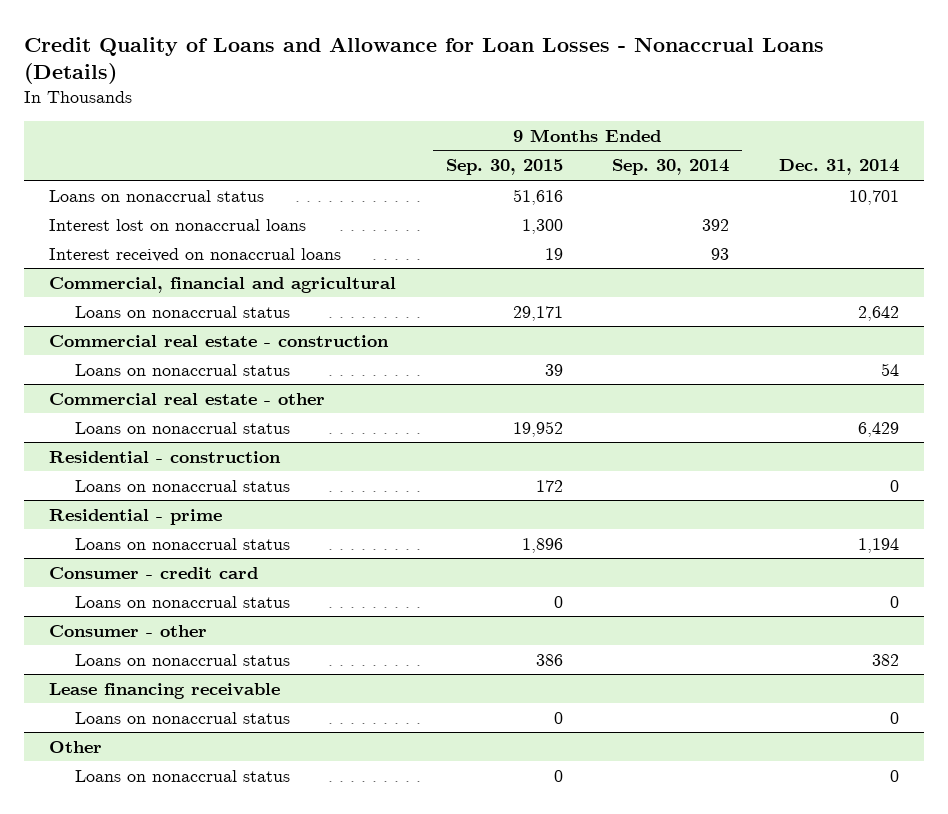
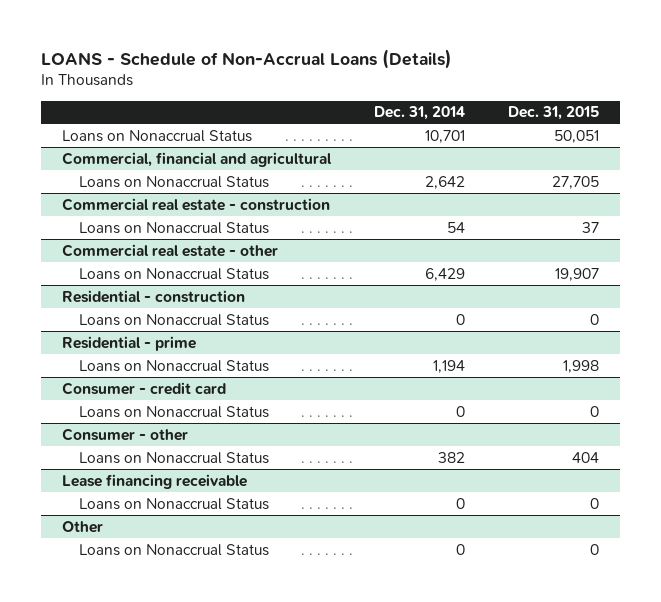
- Credit Quality of Loans and Allowance for Loan Losses - Nonaccrual Loans (Details)
+ LOANS - Schedule of Non-Accrual Loans (Details)
- | 9 Months Ended Sep. 30, 2015 | 9 Months Ended Sep. 30, 2014 | Dec. 31, 2014
+ | Dec. 31, 2014 | Dec. 31, 2015
- Loans on nonaccrual status | 51,616 | | 10,701
- Interest lost on nonaccrual loans | 1,300 | 392 |
- Interest received on nonaccrual loans | 19 | 93 |
+ Loans on Nonaccrual Status | 10,701 | 50,051
@ Commercial, financial and agricultural
- Loans on nonaccrual status | 29,171 | | 2,642
+ Loans on Nonaccrual Status | 2,642 | 27,705
@ Commercial real estate - construction
- Loans on nonaccrual status | 39 | | 54
+ Loans on Nonaccrual Status | 54 | 37
@ Commercial real estate - other
- Loans on nonaccrual status | 19,952 | | 6,429
+ Loans on Nonaccrual Status | 6,429 | 19,907
@ Residential - construction
- Loans on nonaccrual status | 172 | | 0
+ Loans on Nonaccrual Status | 0 | 0
@ Residential - prime
- Loans on nonaccrual status | 1,896 | | 1,194
+ Loans on Nonaccrual Status | 1,194 | 1,998
@ Consumer - credit card
- Loans on nonaccrual status | 0 | | 0
+ Loans on Nonaccrual Status | 0 | 0
@ Consumer - other
- Loans on nonaccrual status | 386 | | 382
+ Loans on Nonaccrual Status | 382 | 404
@ Lease financing receivable
- Loans on nonaccrual status | 0 | | 0
+ Loans on Nonaccrual Status | 0 | 0
@ Other
- Loans on nonaccrual status | 0 | | 0
+ Loans on Nonaccrual Status | 0 | 0

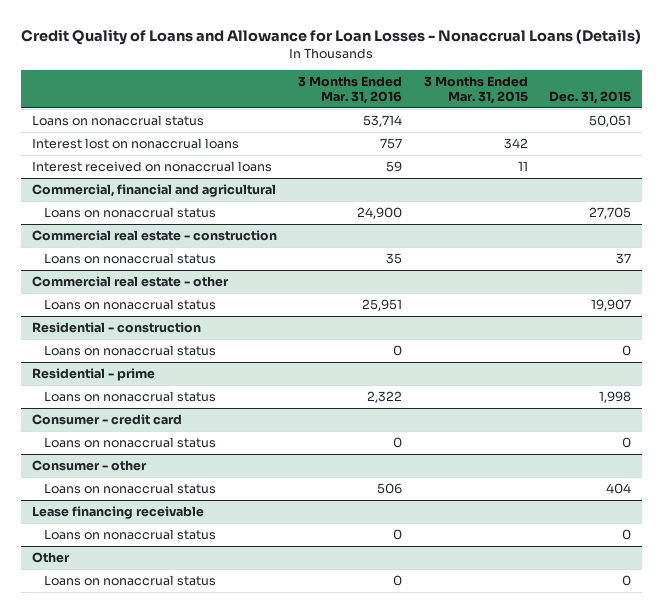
- LOANS - Schedule of Non-Accrual Loans (Details)
+ Credit Quality of Loans and Allowance for Loan Losses - Nonaccrual Loans (Details)
- | Dec. 31, 2014 | Dec. 31, 2015
+ | 3 Months Ended Mar. 31, 2016 | 3 Months Ended Mar. 31, 2015 | Dec. 31, 2015
- Loans on Nonaccrual Status | 10,701 | 50,051
+ Loans on nonaccrual status | 53,714 | | 50,051
+ Interest lost on nonaccrual loans | 757 | 342 |
+ Interest received on nonaccrual loans | 59 | 11 |
@ Commercial, financial and agricultural
- Loans on Nonaccrual Status | 2,642 | 27,705
+ Loans on nonaccrual status | 24,900 | | 27,705
@ Commercial real estate - construction
- Loans on Nonaccrual Status | 54 | 37
+ Loans on nonaccrual status | 35 | | 37
@ Commercial real estate - other
- Loans on Nonaccrual Status | 6,429 | 19,907
+ Loans on nonaccrual status | 25,951 | | 19,907
@ Residential - construction
- Loans on Nonaccrual Status | 0 | 0
+ Loans on nonaccrual status | 0 | | 0
@ Residential - prime
- Loans on Nonaccrual Status | 1,194 | 1,998
+ Loans on nonaccrual status | 2,322 | | 1,998
@ Consumer - credit card
- Loans on Nonaccrual Status | 0 | 0
+ Loans on nonaccrual status | 0 | | 0
@ Consumer - other
- Loans on Nonaccrual Status | 382 | 404
+ Loans on nonaccrual status | 506 | | 404
@ Lease financing receivable
- Loans on Nonaccrual Status | 0 | 0
+ Loans on nonaccrual status | 0 | | 0
@ Other
- Loans on Nonaccrual Status | 0 | 0
+ Loans on nonaccrual status | 0 | | 0

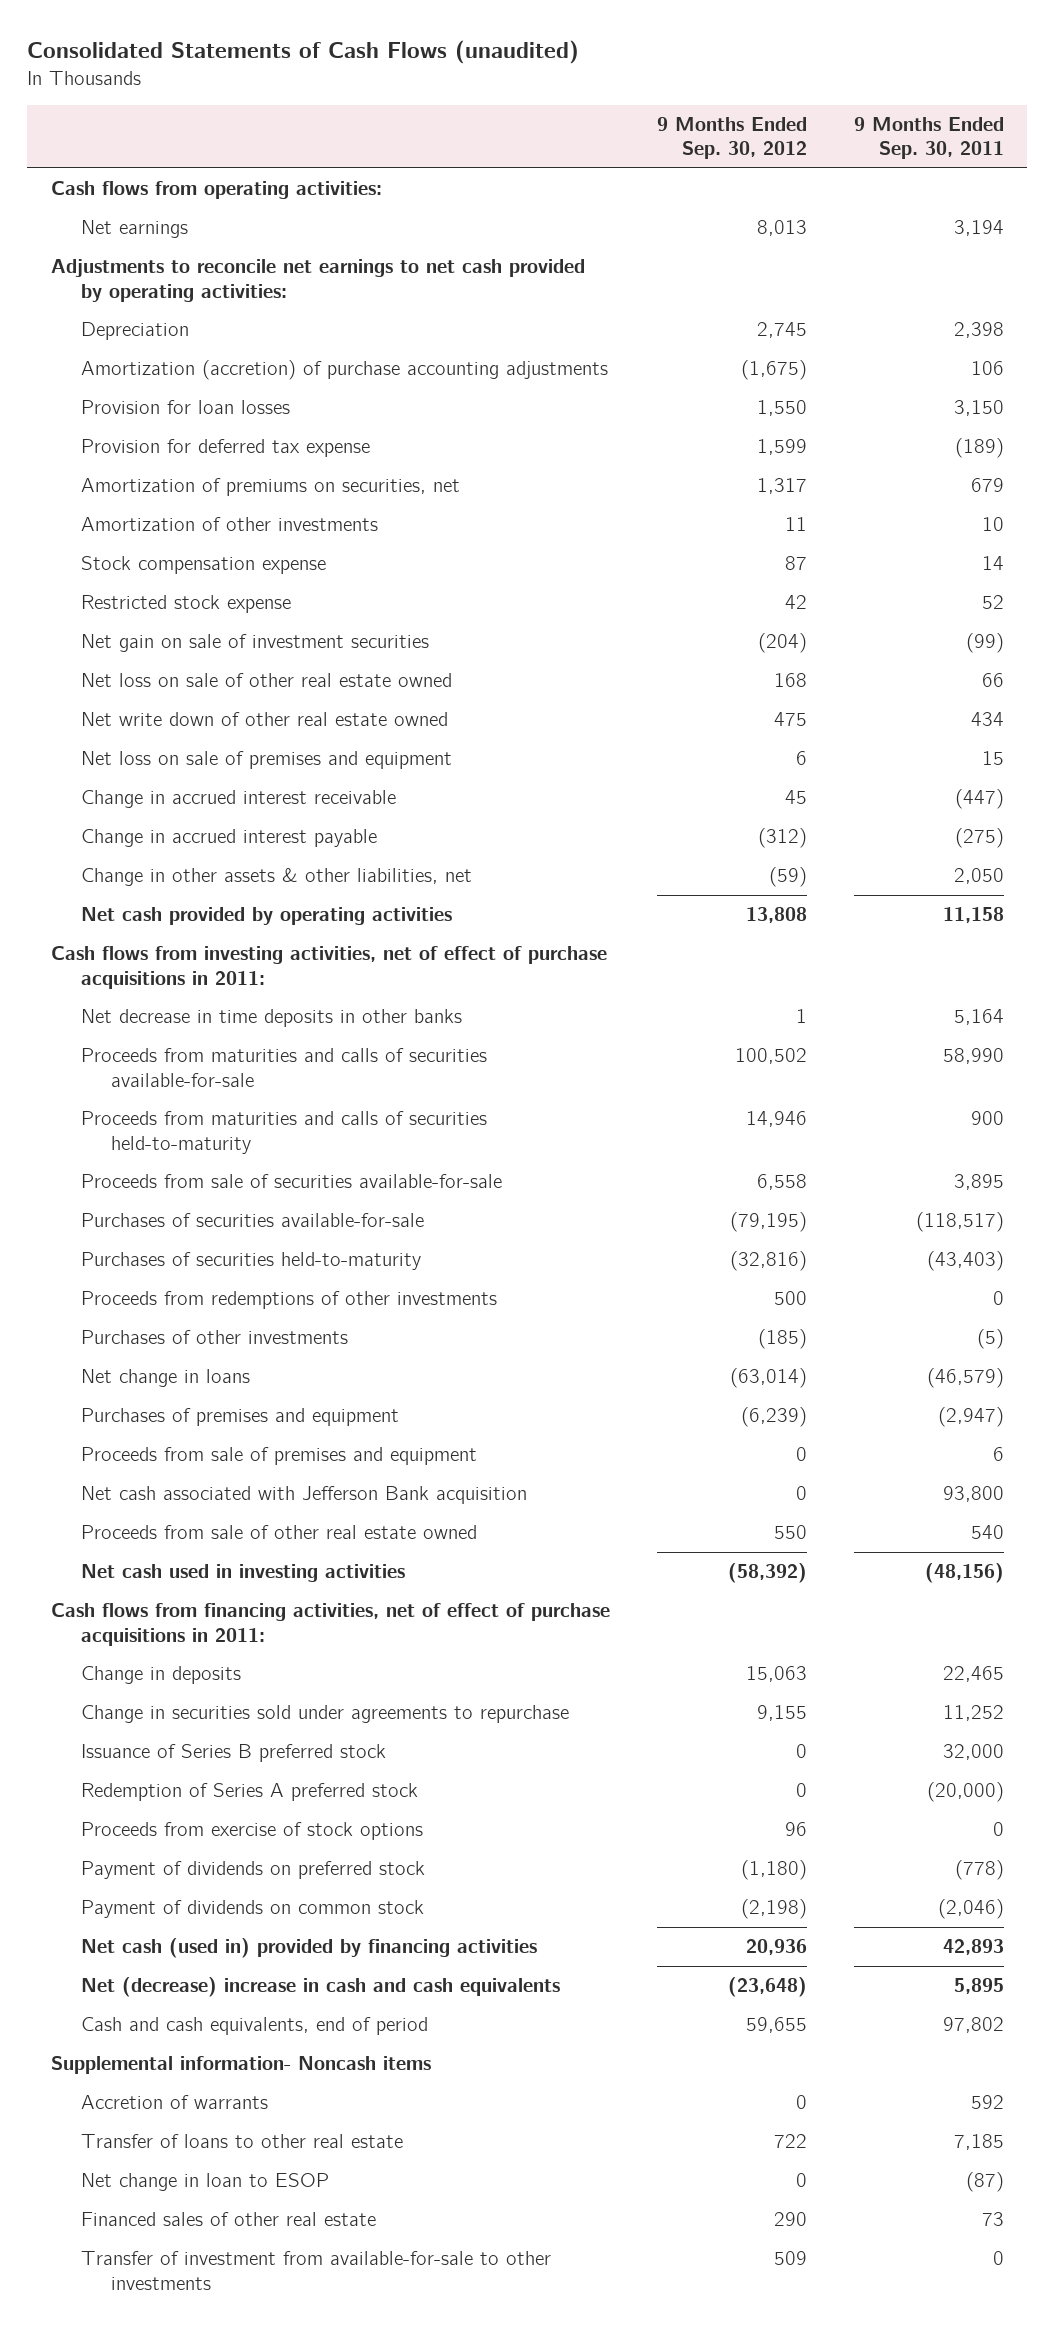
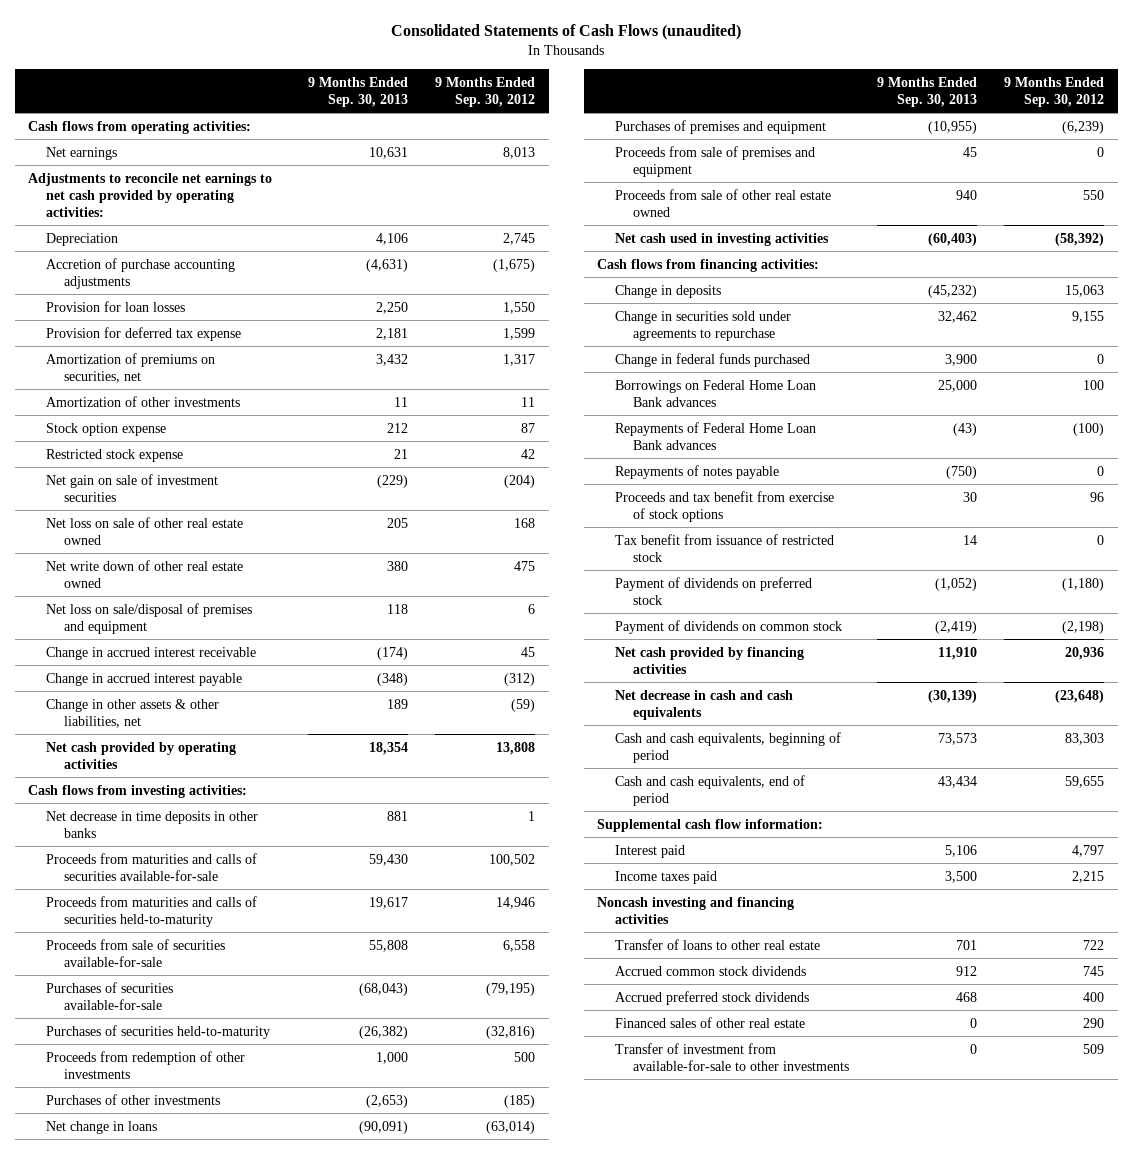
- | 9 Months Ended Sep. 30, 2012 | 9 Months Ended Sep. 30, 2011
+ | 9 Months Ended Sep. 30, 2013 | 9 Months Ended Sep. 30, 2012
- Amortization (accretion) of purchase accounting adjustments | (1,675) | 106
+ Accretion of purchase accounting adjustments | (4,631) | (1,675)
- Stock compensation expense | 87 | 14
+ Stock option expense | 212 | 87
- Net loss on sale of premises and equipment | 6 | 15
+ Net loss on sale/disposal of premises and equipment | 118 | 6
- Cash flows from investing activities, net of effect of purchase acquisitions in 2011:
+ Cash flows from investing activities:
- Proceeds from redemptions of other investments | 500 | 0
+ Proceeds from redemption of other investments | 1,000 | 500
- Net cash associated with Jefferson Bank acquisition | 0 | 93,800
- Cash flows from financing activities, net of effect of purchase acquisitions in 2011:
+ Cash flows from financing activities:
- Issuance of Series B preferred stock | 0 | 32,000
- Redemption of Series A preferred stock | 0 | (20,000)
- Proceeds from exercise of stock options | 96 | 0
+ Change in federal funds purchased | 3,900 | 0
+ Borrowings on Federal Home Loan Bank advances | 25,000 | 100
+ Repayments of Federal Home Loan Bank advances | (43) | (100)
+ Repayments of notes payable | (750) | 0
+ Proceeds and tax benefit from exercise of stock options | 30 | 96
+ Tax benefit from issuance of restricted stock | 14 | 0
- Net cash (used in) provided by financing activities | 20,936 | 42,893
- Net (decrease) increase in cash and cash equivalents | (23,648) | 5,895
+ Net cash provided by financing activities | 11,910 | 20,936
+ Net decrease in cash and cash equivalents | (30,139) | (23,648)
+ Cash and cash equivalents, beginning of period | 73,573 | 83,303
- Supplemental information- Noncash items
- Accretion of warrants | 0 | 592
+ Supplemental cash flow information:
+ Interest paid | 5,106 | 4,797
+ Income taxes paid | 3,500 | 2,215
+ Noncash investing and financing activities
- Net change in loan to ESOP | 0 | (87)
+ Accrued common stock dividends | 912 | 745
+ Accrued preferred stock dividends | 468 | 400

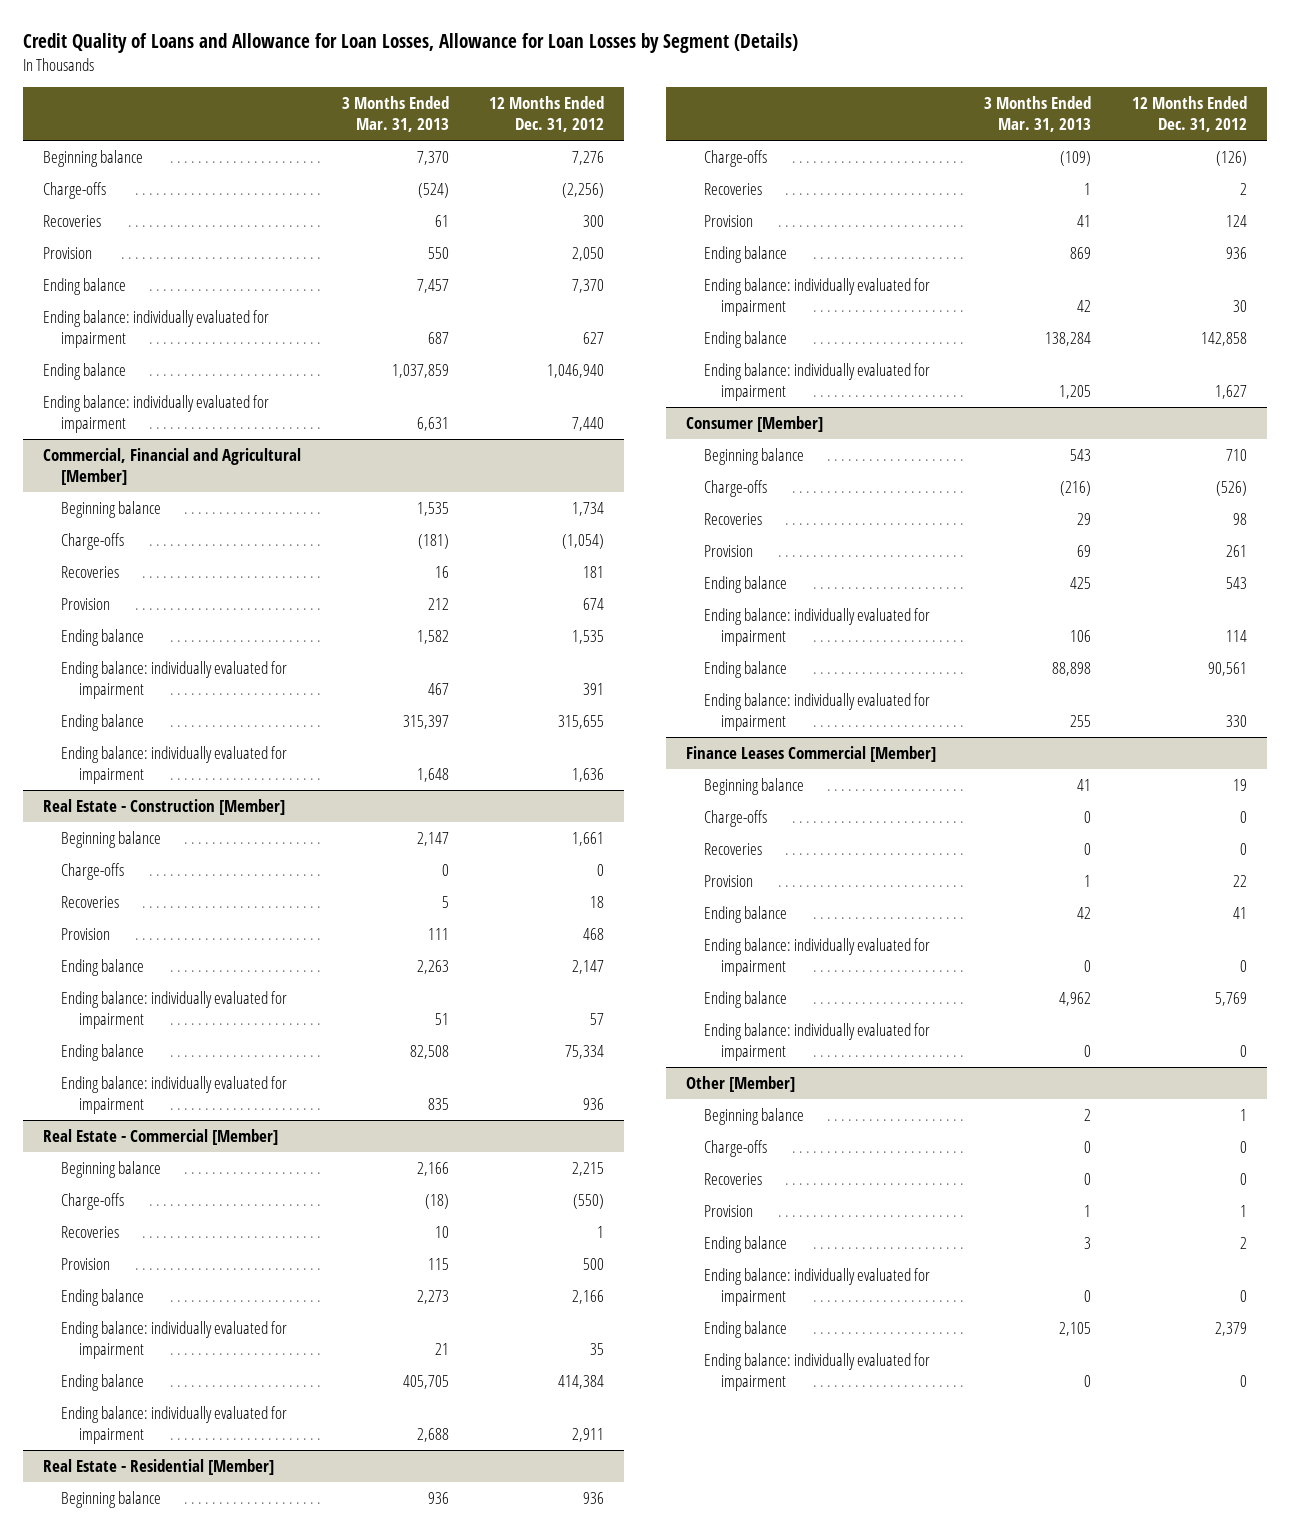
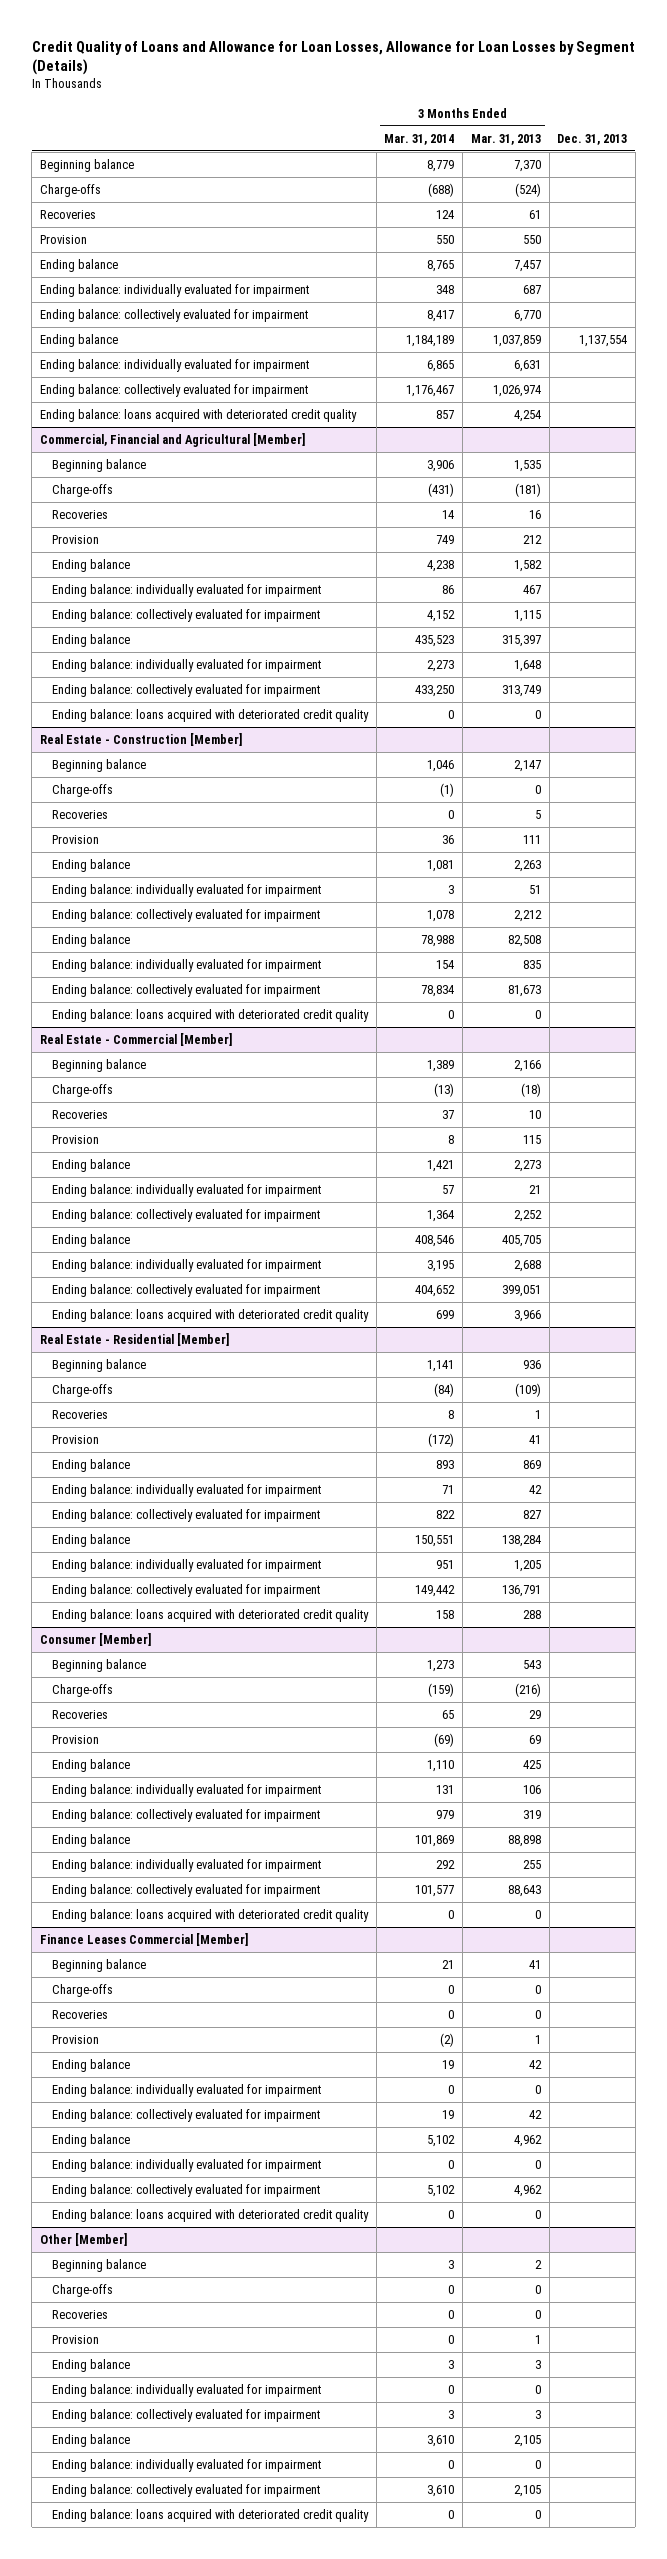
- | 3 Months Ended Mar. 31, 2013 | 12 Months Ended Dec. 31, 2012
+ | 3 Months Ended Mar. 31, 2014 | 3 Months Ended Mar. 31, 2013 | Dec. 31, 2013
+ Ending balance: collectively evaluated for impairment | 8,417 | 6,770 |
+ Ending balance: collectively evaluated for impairment | 1,176,467 | 1,026,974 |
+ Ending balance: loans acquired with deteriorated credit quality | 857 | 4,254 |
@ Commercial, Financial and Agricultural [Member]
+ Ending balance: collectively evaluated for impairment | 4,152 | 1,115 |
+ Ending balance: collectively evaluated for impairment | 433,250 | 313,749 |
+ Ending balance: loans acquired with deteriorated credit quality | 0 | 0 |
@ Real Estate - Construction [Member]
+ Ending balance: collectively evaluated for impairment | 1,078 | 2,212 |
+ Ending balance: collectively evaluated for impairment | 78,834 | 81,673 |
+ Ending balance: loans acquired with deteriorated credit quality | 0 | 0 |
@ Real Estate - Commercial [Member]
+ Ending balance: collectively evaluated for impairment | 1,364 | 2,252 |
+ Ending balance: collectively evaluated for impairment | 404,652 | 399,051 |
+ Ending balance: loans acquired with deteriorated credit quality | 699 | 3,966 |
@ Real Estate - Residential [Member]
+ Ending balance: collectively evaluated for impairment | 822 | 827 |
+ Ending balance: collectively evaluated for impairment | 149,442 | 136,791 |
+ Ending balance: loans acquired with deteriorated credit quality | 158 | 288 |
@ Consumer [Member]
+ Ending balance: collectively evaluated for impairment | 979 | 319 |
+ Ending balance: collectively evaluated for impairment | 101,577 | 88,643 |
+ Ending balance: loans acquired with deteriorated credit quality | 0 | 0 |
@ Finance Leases Commercial [Member]
+ Ending balance: collectively evaluated for impairment | 19 | 42 |
+ Ending balance: collectively evaluated for impairment | 5,102 | 4,962 |
+ Ending balance: loans acquired with deteriorated credit quality | 0 | 0 |
@ Other [Member]
+ Ending balance: collectively evaluated for impairment | 3 | 3 |
+ Ending balance: collectively evaluated for impairment | 3,610 | 2,105 |
+ Ending balance: loans acquired with deteriorated credit quality | 0 | 0 |

